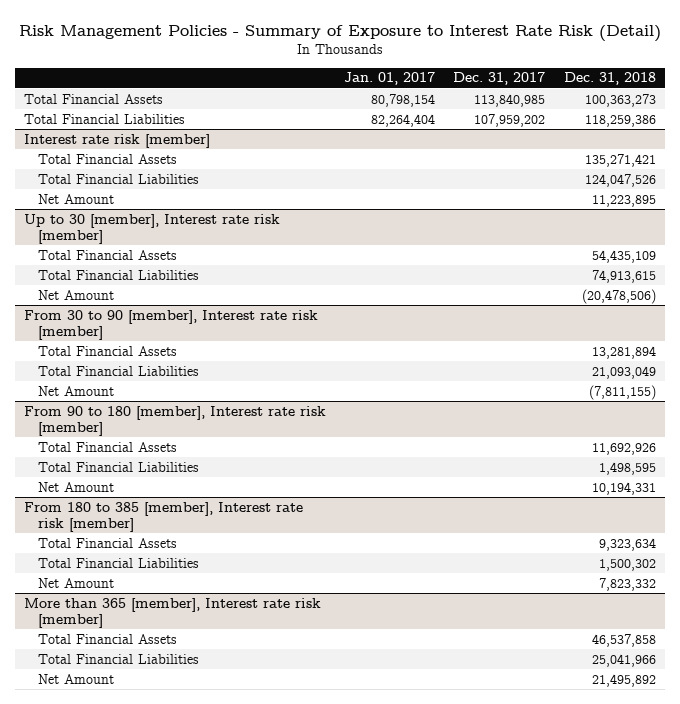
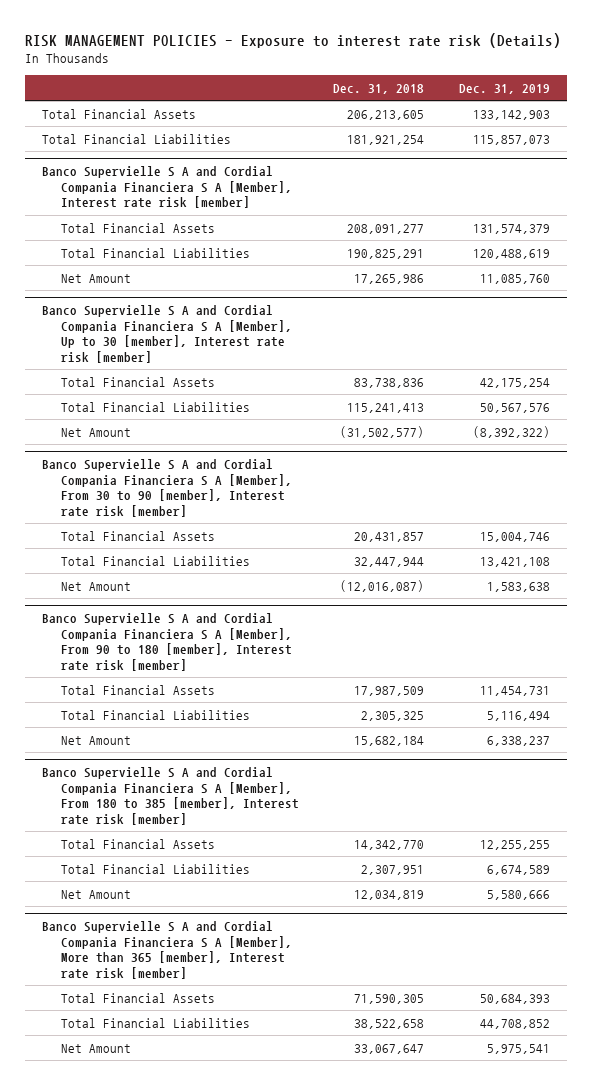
- Risk Management Policies - Summary of Exposure to Interest Rate Risk (Detail)
+ RISK MANAGEMENT POLICIES - Exposure to interest rate risk (Details)
- | Jan. 01, 2017 | Dec. 31, 2017 | Dec. 31, 2018
+ | Dec. 31, 2018 | Dec. 31, 2019
- Total Financial Assets | 80,798,154 | 113,840,985 | 100,363,273
- Total Financial Liabilities | 82,264,404 | 107,959,202 | 118,259,386
- Interest rate risk [member]
- Total Financial Assets | | | 135,271,421
- Total Financial Liabilities | | | 124,047,526
- Net Amount | | | 11,223,895
- Up to 30 [member], Interest rate risk [member]
- Total Financial Assets | | | 54,435,109
- Total Financial Liabilities | | | 74,913,615
- Net Amount | | | (20,478,506)
- From 30 to 90 [member], Interest rate risk [member]
- Total Financial Assets | | | 13,281,894
- Total Financial Liabilities | | | 21,093,049
- Net Amount | | | (7,811,155)
- From 90 to 180 [member], Interest rate risk [member]
- Total Financial Assets | | | 11,692,926
- Total Financial Liabilities | | | 1,498,595
- Net Amount | | | 10,194,331
- From 180 to 385 [member], Interest rate risk [member]
- Total Financial Assets | | | 9,323,634
- Total Financial Liabilities | | | 1,500,302
- Net Amount | | | 7,823,332
- More than 365 [member], Interest rate risk [member]
- Total Financial Assets | | | 46,537,858
- Total Financial Liabilities | | | 25,041,966
- Net Amount | | | 21,495,892
+ Total Financial Assets | 206,213,605 | 133,142,903
+ Total Financial Liabilities | 181,921,254 | 115,857,073
+ Banco Supervielle S A and Cordial Compania Financiera S A [Member], Interest rate risk [member]
+ Total Financial Assets | 208,091,277 | 131,574,379
+ Total Financial Liabilities | 190,825,291 | 120,488,619
+ Net Amount | 17,265,986 | 11,085,760
+ Banco Supervielle S A and Cordial Compania Financiera S A [Member], Up to 30 [member], Interest rate risk [member]
+ Total Financial Assets | 83,738,836 | 42,175,254
+ Total Financial Liabilities | 115,241,413 | 50,567,576
+ Net Amount | (31,502,577) | (8,392,322)
+ Banco Supervielle S A and Cordial Compania Financiera S A [Member], From 30 to 90 [member], Interest rate risk [member]
+ Total Financial Assets | 20,431,857 | 15,004,746
+ Total Financial Liabilities | 32,447,944 | 13,421,108
+ Net Amount | (12,016,087) | 1,583,638
+ Banco Supervielle S A and Cordial Compania Financiera S A [Member], From 90 to 180 [member], Interest rate risk [member]
+ Total Financial Assets | 17,987,509 | 11,454,731
+ Total Financial Liabilities | 2,305,325 | 5,116,494
+ Net Amount | 15,682,184 | 6,338,237
+ Banco Supervielle S A and Cordial Compania Financiera S A [Member], From 180 to 385 [member], Interest rate risk [member]
+ Total Financial Assets | 14,342,770 | 12,255,255
+ Total Financial Liabilities | 2,307,951 | 6,674,589
+ Net Amount | 12,034,819 | 5,580,666
+ Banco Supervielle S A and Cordial Compania Financiera S A [Member], More than 365 [member], Interest rate risk [member]
+ Total Financial Assets | 71,590,305 | 50,684,393
+ Total Financial Liabilities | 38,522,658 | 44,708,852
+ Net Amount | 33,067,647 | 5,975,541

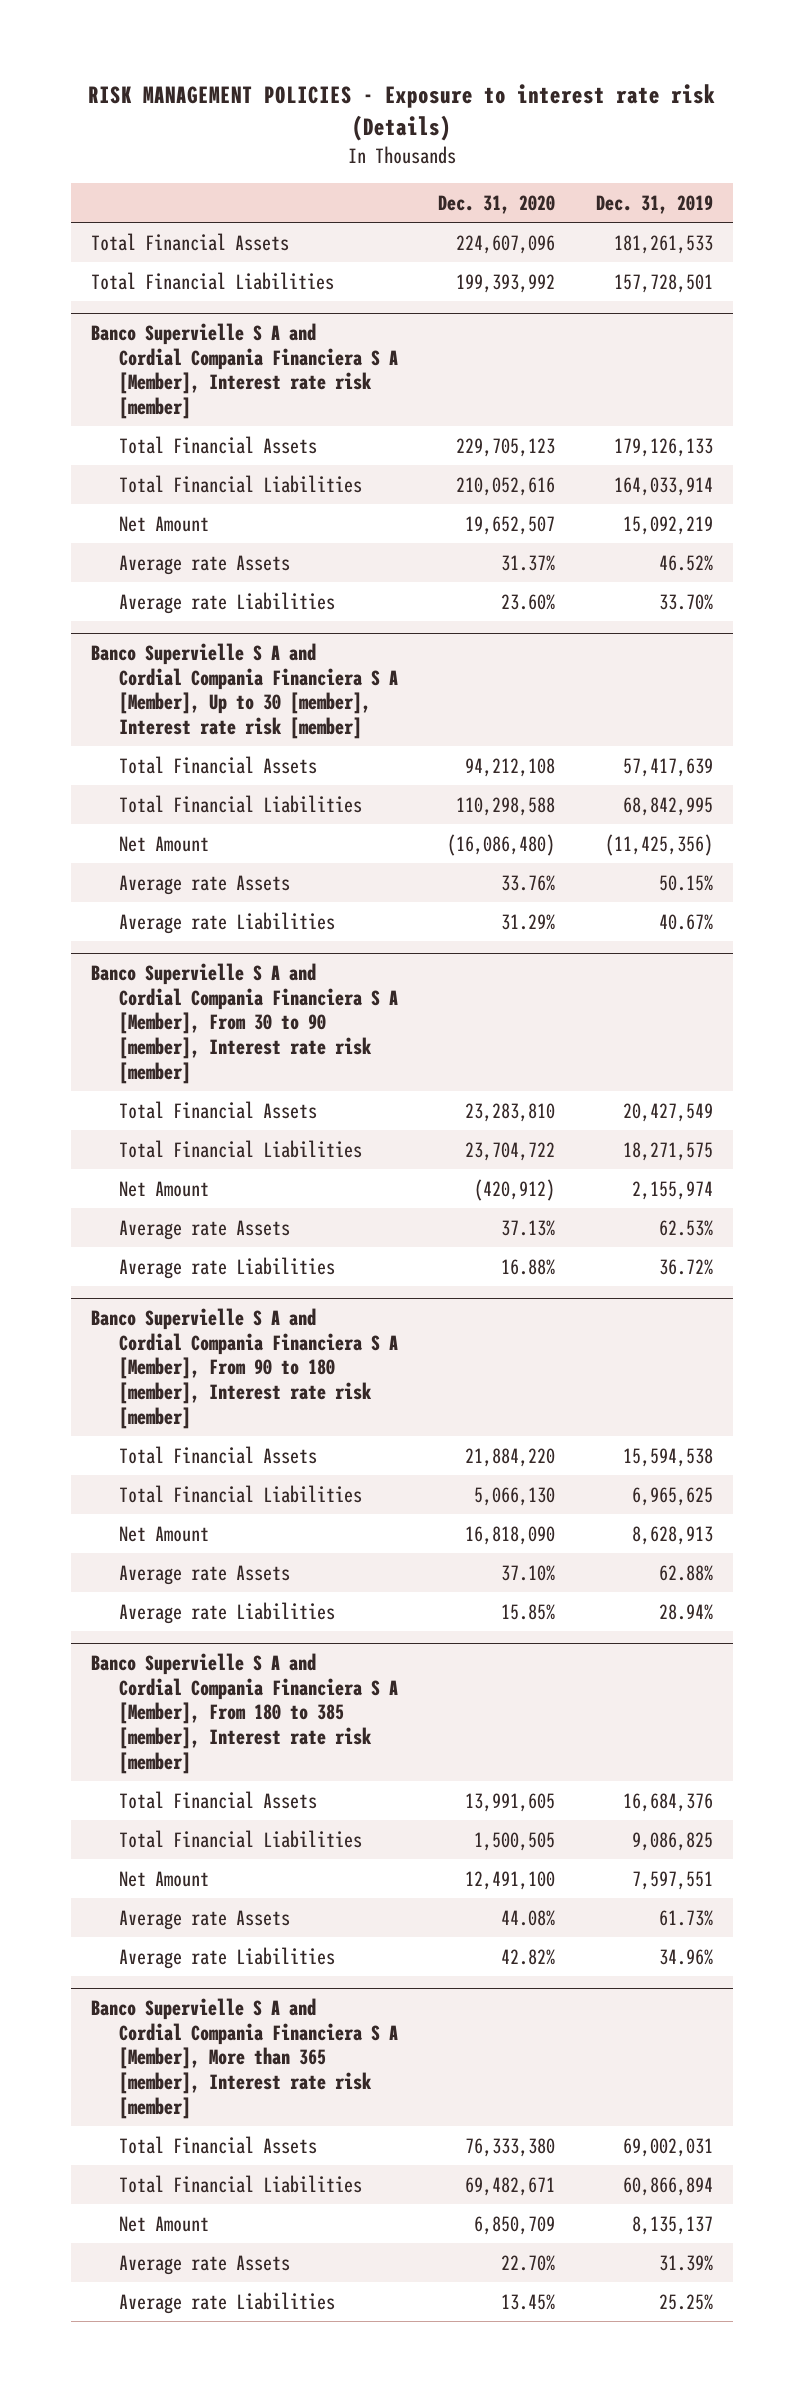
- | Dec. 31, 2018 | Dec. 31, 2019
+ | Dec. 31, 2020 | Dec. 31, 2019
- Total Financial Assets | 206,213,605 | 133,142,903
- Total Financial Liabilities | 181,921,254 | 115,857,073
+ Total Financial Assets | 224,607,096 | 181,261,533
+ Total Financial Liabilities | 199,393,992 | 157,728,501
@ Banco Supervielle S A and Cordial Compania Financiera S A [Member], Interest rate risk [member]
- Total Financial Assets | 208,091,277 | 131,574,379
- Total Financial Liabilities | 190,825,291 | 120,488,619
- Net Amount | 17,265,986 | 11,085,760
+ Total Financial Assets | 229,705,123 | 179,126,133
+ Total Financial Liabilities | 210,052,616 | 164,033,914
+ Net Amount | 19,652,507 | 15,092,219
+ Average rate Assets | 31.37% | 46.52%
+ Average rate Liabilities | 23.60% | 33.70%
@ Banco Supervielle S A and Cordial Compania Financiera S A [Member], Up to 30 [member], Interest rate risk [member]
- Total Financial Assets | 83,738,836 | 42,175,254
- Total Financial Liabilities | 115,241,413 | 50,567,576
- Net Amount | (31,502,577) | (8,392,322)
+ Total Financial Assets | 94,212,108 | 57,417,639
+ Total Financial Liabilities | 110,298,588 | 68,842,995
+ Net Amount | (16,086,480) | (11,425,356)
+ Average rate Assets | 33.76% | 50.15%
+ Average rate Liabilities | 31.29% | 40.67%
@ Banco Supervielle S A and Cordial Compania Financiera S A [Member], From 30 to 90 [member], Interest rate risk [member]
- Total Financial Assets | 20,431,857 | 15,004,746
- Total Financial Liabilities | 32,447,944 | 13,421,108
- Net Amount | (12,016,087) | 1,583,638
+ Total Financial Assets | 23,283,810 | 20,427,549
+ Total Financial Liabilities | 23,704,722 | 18,271,575
+ Net Amount | (420,912) | 2,155,974
+ Average rate Assets | 37.13% | 62.53%
+ Average rate Liabilities | 16.88% | 36.72%
@ Banco Supervielle S A and Cordial Compania Financiera S A [Member], From 90 to 180 [member], Interest rate risk [member]
- Total Financial Assets | 17,987,509 | 11,454,731
- Total Financial Liabilities | 2,305,325 | 5,116,494
- Net Amount | 15,682,184 | 6,338,237
+ Total Financial Assets | 21,884,220 | 15,594,538
+ Total Financial Liabilities | 5,066,130 | 6,965,625
+ Net Amount | 16,818,090 | 8,628,913
+ Average rate Assets | 37.10% | 62.88%
+ Average rate Liabilities | 15.85% | 28.94%
@ Banco Supervielle S A and Cordial Compania Financiera S A [Member], From 180 to 385 [member], Interest rate risk [member]
- Total Financial Assets | 14,342,770 | 12,255,255
- Total Financial Liabilities | 2,307,951 | 6,674,589
- Net Amount | 12,034,819 | 5,580,666
+ Total Financial Assets | 13,991,605 | 16,684,376
+ Total Financial Liabilities | 1,500,505 | 9,086,825
+ Net Amount | 12,491,100 | 7,597,551
+ Average rate Assets | 44.08% | 61.73%
+ Average rate Liabilities | 42.82% | 34.96%
@ Banco Supervielle S A and Cordial Compania Financiera S A [Member], More than 365 [member], Interest rate risk [member]
- Total Financial Assets | 71,590,305 | 50,684,393
- Total Financial Liabilities | 38,522,658 | 44,708,852
- Net Amount | 33,067,647 | 5,975,541
+ Total Financial Assets | 76,333,380 | 69,002,031
+ Total Financial Liabilities | 69,482,671 | 60,866,894
+ Net Amount | 6,850,709 | 8,135,137
+ Average rate Assets | 22.70% | 31.39%
+ Average rate Liabilities | 13.45% | 25.25%

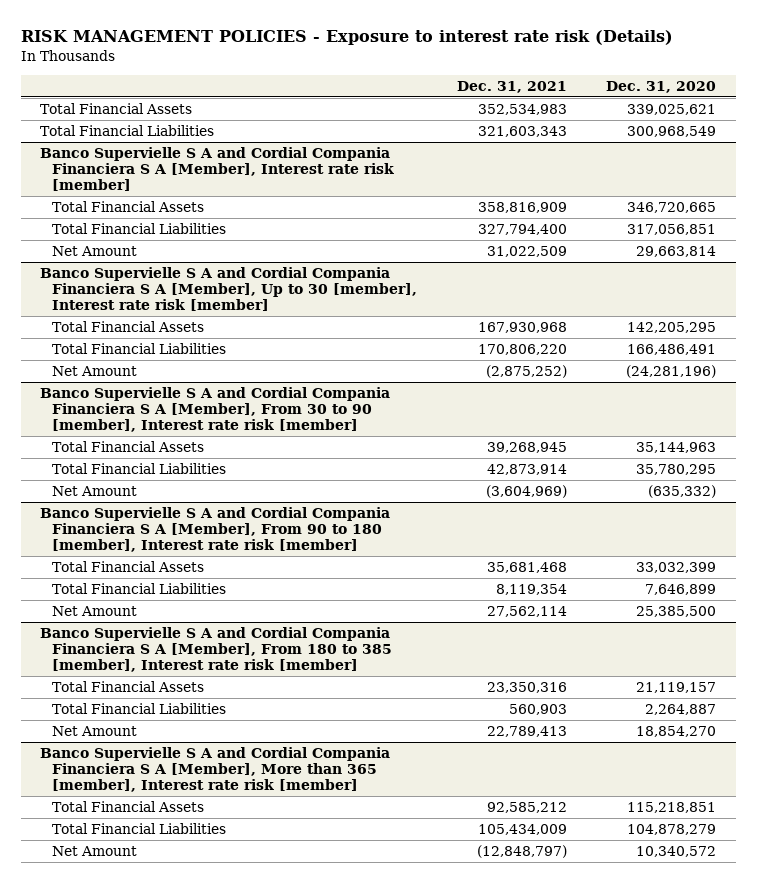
- | Dec. 31, 2020 | Dec. 31, 2019
+ | Dec. 31, 2021 | Dec. 31, 2020
- Total Financial Assets | 224,607,096 | 181,261,533
- Total Financial Liabilities | 199,393,992 | 157,728,501
+ Total Financial Assets | 352,534,983 | 339,025,621
+ Total Financial Liabilities | 321,603,343 | 300,968,549
@ Banco Supervielle S A and Cordial Compania Financiera S A [Member], Interest rate risk [member]
- Total Financial Assets | 229,705,123 | 179,126,133
- Total Financial Liabilities | 210,052,616 | 164,033,914
- Net Amount | 19,652,507 | 15,092,219
- Average rate Assets | 31.37% | 46.52%
- Average rate Liabilities | 23.60% | 33.70%
+ Total Financial Assets | 358,816,909 | 346,720,665
+ Total Financial Liabilities | 327,794,400 | 317,056,851
+ Net Amount | 31,022,509 | 29,663,814
@ Banco Supervielle S A and Cordial Compania Financiera S A [Member], Up to 30 [member], Interest rate risk [member]
- Total Financial Assets | 94,212,108 | 57,417,639
- Total Financial Liabilities | 110,298,588 | 68,842,995
- Net Amount | (16,086,480) | (11,425,356)
- Average rate Assets | 33.76% | 50.15%
- Average rate Liabilities | 31.29% | 40.67%
+ Total Financial Assets | 167,930,968 | 142,205,295
+ Total Financial Liabilities | 170,806,220 | 166,486,491
+ Net Amount | (2,875,252) | (24,281,196)
@ Banco Supervielle S A and Cordial Compania Financiera S A [Member], From 30 to 90 [member], Interest rate risk [member]
- Total Financial Assets | 23,283,810 | 20,427,549
- Total Financial Liabilities | 23,704,722 | 18,271,575
- Net Amount | (420,912) | 2,155,974
- Average rate Assets | 37.13% | 62.53%
- Average rate Liabilities | 16.88% | 36.72%
+ Total Financial Assets | 39,268,945 | 35,144,963
+ Total Financial Liabilities | 42,873,914 | 35,780,295
+ Net Amount | (3,604,969) | (635,332)
@ Banco Supervielle S A and Cordial Compania Financiera S A [Member], From 90 to 180 [member], Interest rate risk [member]
- Total Financial Assets | 21,884,220 | 15,594,538
- Total Financial Liabilities | 5,066,130 | 6,965,625
- Net Amount | 16,818,090 | 8,628,913
- Average rate Assets | 37.10% | 62.88%
- Average rate Liabilities | 15.85% | 28.94%
+ Total Financial Assets | 35,681,468 | 33,032,399
+ Total Financial Liabilities | 8,119,354 | 7,646,899
+ Net Amount | 27,562,114 | 25,385,500
@ Banco Supervielle S A and Cordial Compania Financiera S A [Member], From 180 to 385 [member], Interest rate risk [member]
- Total Financial Assets | 13,991,605 | 16,684,376
- Total Financial Liabilities | 1,500,505 | 9,086,825
- Net Amount | 12,491,100 | 7,597,551
- Average rate Assets | 44.08% | 61.73%
- Average rate Liabilities | 42.82% | 34.96%
+ Total Financial Assets | 23,350,316 | 21,119,157
+ Total Financial Liabilities | 560,903 | 2,264,887
+ Net Amount | 22,789,413 | 18,854,270
@ Banco Supervielle S A and Cordial Compania Financiera S A [Member], More than 365 [member], Interest rate risk [member]
- Total Financial Assets | 76,333,380 | 69,002,031
- Total Financial Liabilities | 69,482,671 | 60,866,894
- Net Amount | 6,850,709 | 8,135,137
- Average rate Assets | 22.70% | 31.39%
- Average rate Liabilities | 13.45% | 25.25%
+ Total Financial Assets | 92,585,212 | 115,218,851
+ Total Financial Liabilities | 105,434,009 | 104,878,279
+ Net Amount | (12,848,797) | 10,340,572

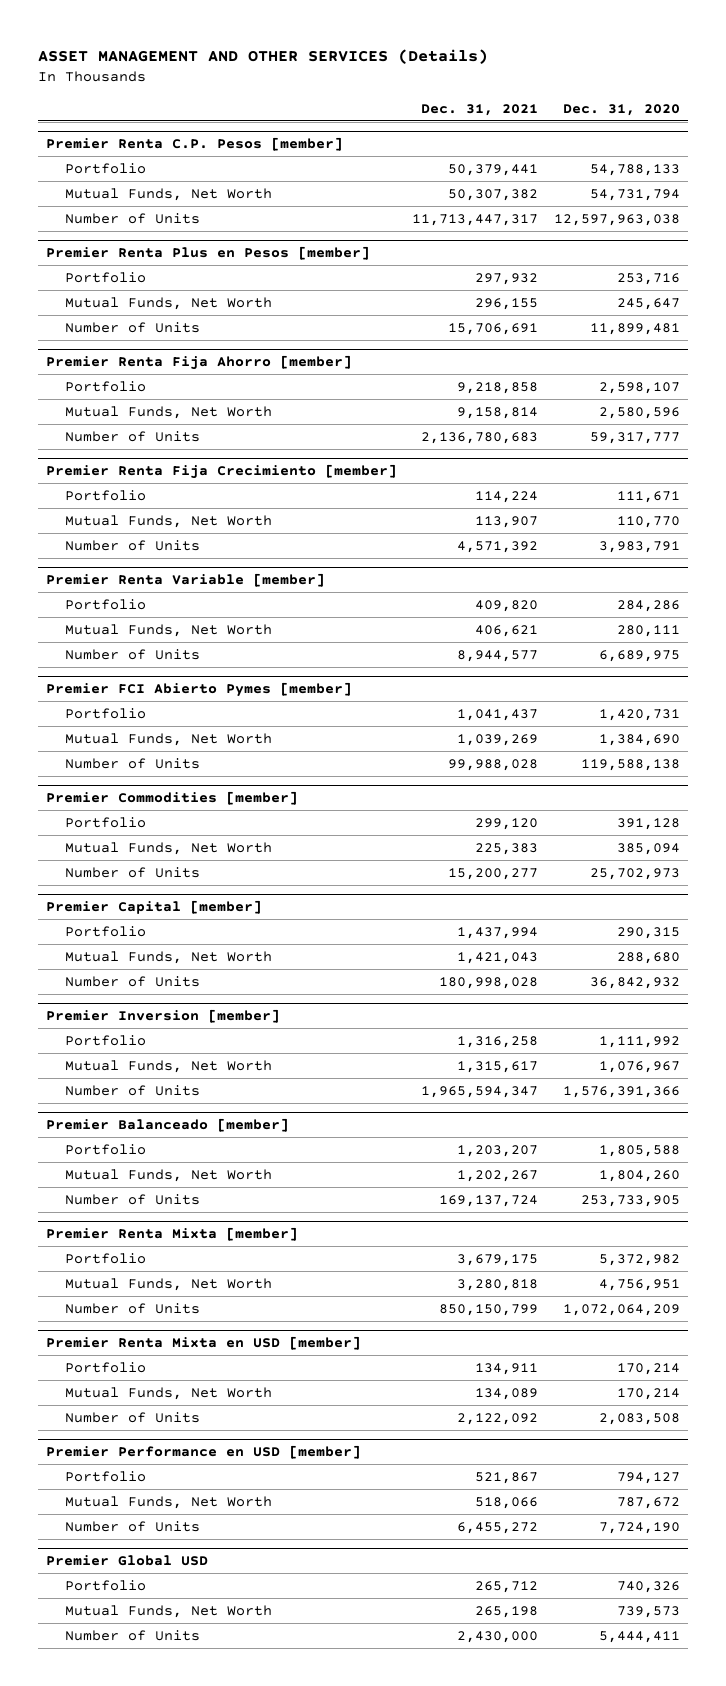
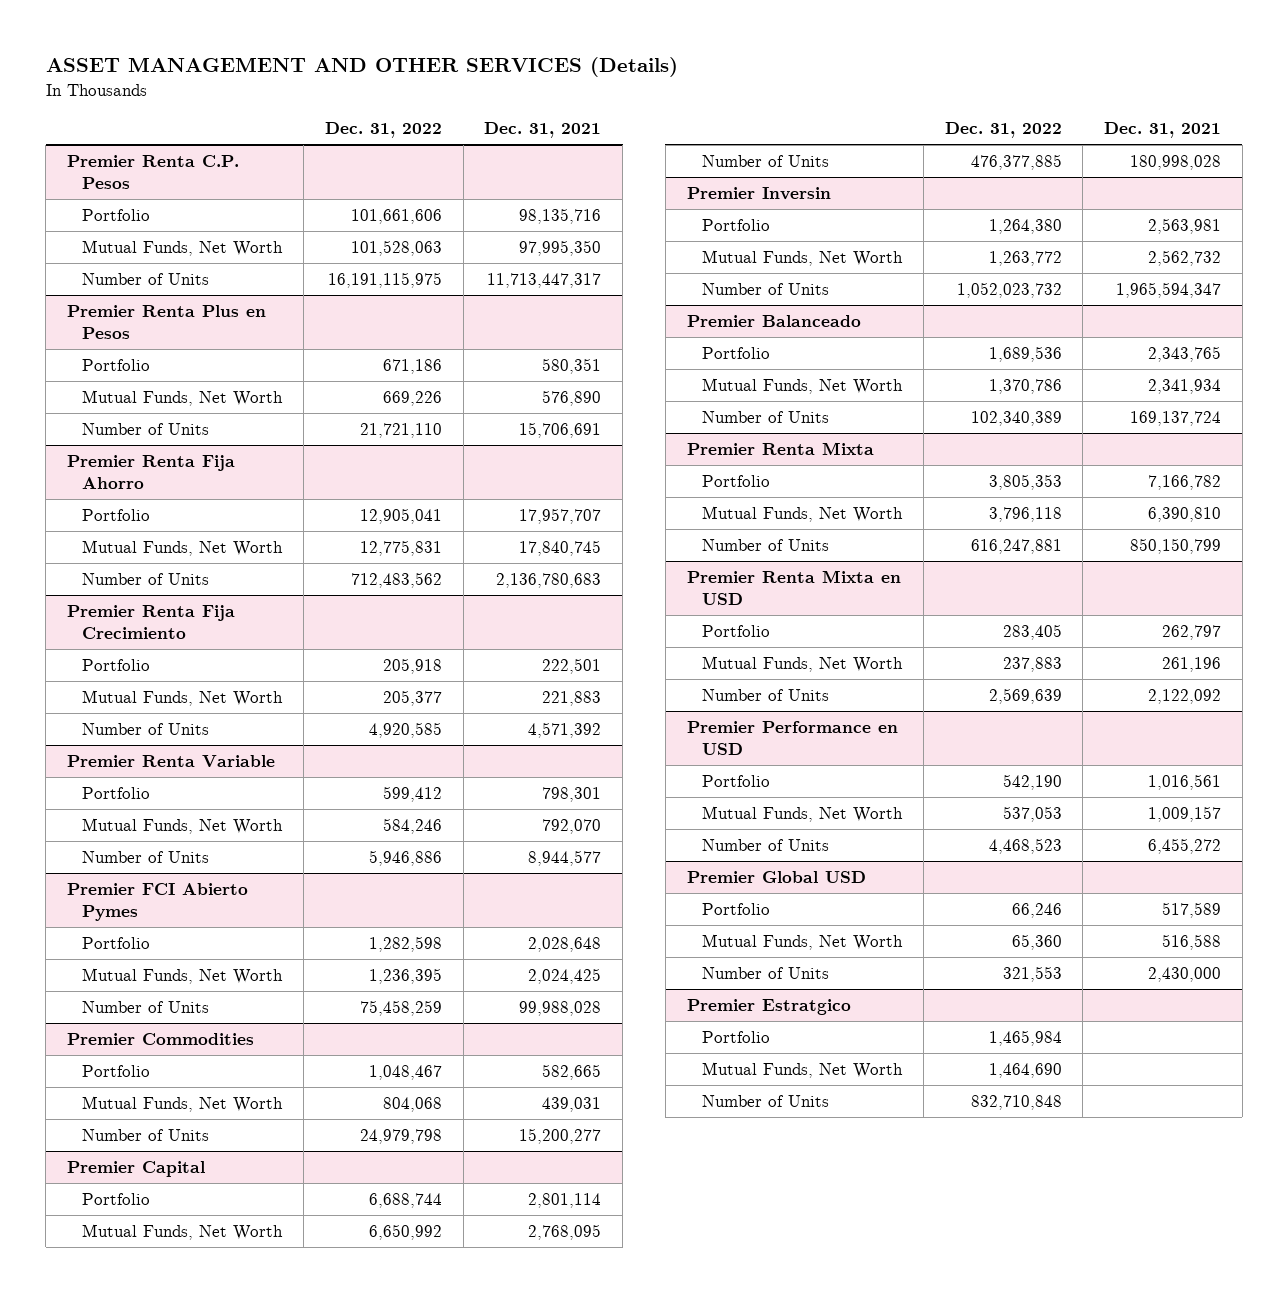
- | Dec. 31, 2021 | Dec. 31, 2020
+ | Dec. 31, 2022 | Dec. 31, 2021
- Premier Renta C.P. Pesos [member]
- Portfolio | 50,379,441 | 54,788,133
- Mutual Funds, Net Worth | 50,307,382 | 54,731,794
+ Premier Renta C.P. Pesos
+ Portfolio | 101,661,606 | 98,135,716
+ Mutual Funds, Net Worth | 101,528,063 | 97,995,350
- Premier Renta Plus en Pesos [member]
- Portfolio | 297,932 | 253,716
- Mutual Funds, Net Worth | 296,155 | 245,647
+ Premier Renta Plus en Pesos
+ Portfolio | 671,186 | 580,351
+ Mutual Funds, Net Worth | 669,226 | 576,890
- Premier Renta Fija Ahorro [member]
- Portfolio | 9,218,858 | 2,598,107
- Mutual Funds, Net Worth | 9,158,814 | 2,580,596
+ Premier Renta Fija Ahorro
+ Portfolio | 12,905,041 | 17,957,707
+ Mutual Funds, Net Worth | 12,775,831 | 17,840,745
- Premier Renta Fija Crecimiento [member]
- Portfolio | 114,224 | 111,671
- Mutual Funds, Net Worth | 113,907 | 110,770
+ Premier Renta Fija Crecimiento
+ Portfolio | 205,918 | 222,501
+ Mutual Funds, Net Worth | 205,377 | 221,883
- Premier Renta Variable [member]
- Portfolio | 409,820 | 284,286
- Mutual Funds, Net Worth | 406,621 | 280,111
+ Premier Renta Variable
+ Portfolio | 599,412 | 798,301
+ Mutual Funds, Net Worth | 584,246 | 792,070
- Premier FCI Abierto Pymes [member]
- Portfolio | 1,041,437 | 1,420,731
- Mutual Funds, Net Worth | 1,039,269 | 1,384,690
+ Premier FCI Abierto Pymes
+ Portfolio | 1,282,598 | 2,028,648
+ Mutual Funds, Net Worth | 1,236,395 | 2,024,425
- Premier Commodities [member]
- Portfolio | 299,120 | 391,128
- Mutual Funds, Net Worth | 225,383 | 385,094
+ Premier Commodities
+ Portfolio | 1,048,467 | 582,665
+ Mutual Funds, Net Worth | 804,068 | 439,031
- Premier Capital [member]
- Portfolio | 1,437,994 | 290,315
- Mutual Funds, Net Worth | 1,421,043 | 288,680
+ Premier Capital
+ Portfolio | 6,688,744 | 2,801,114
+ Mutual Funds, Net Worth | 6,650,992 | 2,768,095
- Premier Inversion [member]
- Portfolio | 1,316,258 | 1,111,992
- Mutual Funds, Net Worth | 1,315,617 | 1,076,967
+ Premier Inversin
+ Portfolio | 1,264,380 | 2,563,981
+ Mutual Funds, Net Worth | 1,263,772 | 2,562,732
- Premier Balanceado [member]
- Portfolio | 1,203,207 | 1,805,588
- Mutual Funds, Net Worth | 1,202,267 | 1,804,260
+ Premier Balanceado
+ Portfolio | 1,689,536 | 2,343,765
+ Mutual Funds, Net Worth | 1,370,786 | 2,341,934
- Premier Renta Mixta [member]
- Portfolio | 3,679,175 | 5,372,982
- Mutual Funds, Net Worth | 3,280,818 | 4,756,951
+ Premier Renta Mixta
+ Portfolio | 3,805,353 | 7,166,782
+ Mutual Funds, Net Worth | 3,796,118 | 6,390,810
- Premier Renta Mixta en USD [member]
- Portfolio | 134,911 | 170,214
- Mutual Funds, Net Worth | 134,089 | 170,214
+ Premier Renta Mixta en USD
+ Portfolio | 283,405 | 262,797
+ Mutual Funds, Net Worth | 237,883 | 261,196
- Premier Performance en USD [member]
- Portfolio | 521,867 | 794,127
- Mutual Funds, Net Worth | 518,066 | 787,672
+ Premier Performance en USD
+ Portfolio | 542,190 | 1,016,561
+ Mutual Funds, Net Worth | 537,053 | 1,009,157
@ Premier Global USD
- Portfolio | 265,712 | 740,326
- Mutual Funds, Net Worth | 265,198 | 739,573
+ Portfolio | 66,246 | 517,589
+ Mutual Funds, Net Worth | 65,360 | 516,588
+ Premier Estratgico
+ Portfolio | 1,465,984 |
+ Mutual Funds, Net Worth | 1,464,690 |
+ Number of Units | 832,710,848 |

